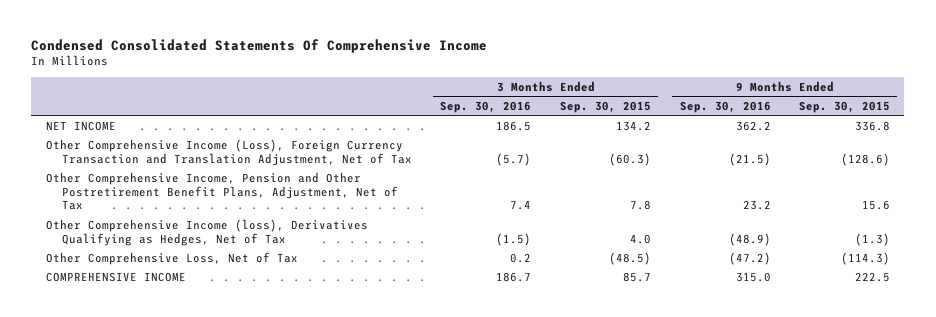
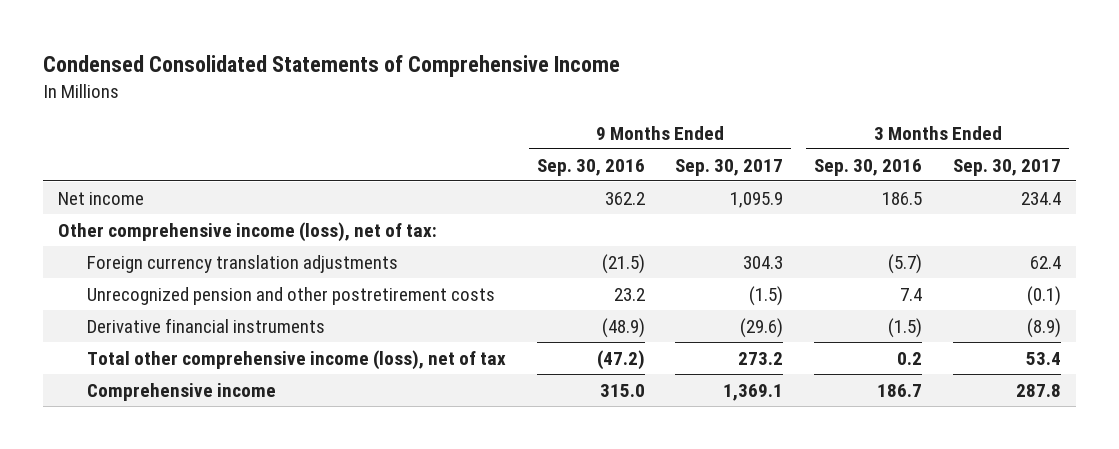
- Condensed Consolidated Statements Of Comprehensive Income
+ Condensed Consolidated Statements of Comprehensive Income
- | 3 Months Ended Sep. 30, 2016 | 3 Months Ended Sep. 30, 2015 | 9 Months Ended Sep. 30, 2016 | 9 Months Ended Sep. 30, 2015
+ | 9 Months Ended Sep. 30, 2016 | 9 Months Ended Sep. 30, 2017 | 3 Months Ended Sep. 30, 2016 | 3 Months Ended Sep. 30, 2017
- NET INCOME | 186.5 | 134.2 | 362.2 | 336.8
- Other Comprehensive Income (Loss), Foreign Currency Transaction and Translation Adjustment, Net of Tax | (5.7) | (60.3) | (21.5) | (128.6)
- Other Comprehensive Income, Pension and Other Postretirement Benefit Plans, Adjustment, Net of Tax | 7.4 | 7.8 | 23.2 | 15.6
- Other Comprehensive Income (loss), Derivatives Qualifying as Hedges, Net of Tax | (1.5) | 4.0 | (48.9) | (1.3)
- Other Comprehensive Loss, Net of Tax | 0.2 | (48.5) | (47.2) | (114.3)
- COMPREHENSIVE INCOME | 186.7 | 85.7 | 315.0 | 222.5
+ Net income | 362.2 | 1,095.9 | 186.5 | 234.4
+ Other comprehensive income (loss), net of tax:
+ Foreign currency translation adjustments | (21.5) | 304.3 | (5.7) | 62.4
+ Unrecognized pension and other postretirement costs | 23.2 | (1.5) | 7.4 | (0.1)
+ Derivative financial instruments | (48.9) | (29.6) | (1.5) | (8.9)
+ Total other comprehensive income (loss), net of tax | (47.2) | 273.2 | 0.2 | 53.4
+ Comprehensive income | 315.0 | 1,369.1 | 186.7 | 287.8

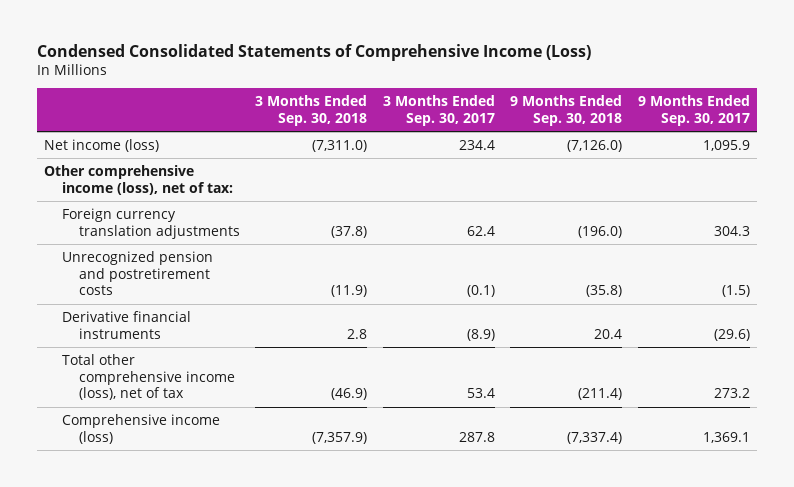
- Condensed Consolidated Statements of Comprehensive Income
+ Condensed Consolidated Statements of Comprehensive Income (Loss)
- | 9 Months Ended Sep. 30, 2016 | 9 Months Ended Sep. 30, 2017 | 3 Months Ended Sep. 30, 2016 | 3 Months Ended Sep. 30, 2017
+ | 3 Months Ended Sep. 30, 2018 | 3 Months Ended Sep. 30, 2017 | 9 Months Ended Sep. 30, 2018 | 9 Months Ended Sep. 30, 2017
- Net income | 362.2 | 1,095.9 | 186.5 | 234.4
+ Net income (loss) | (7,311.0) | 234.4 | (7,126.0) | 1,095.9
- Unrecognized pension and other postretirement costs | 23.2 | (1.5) | 7.4 | (0.1)
+ Unrecognized pension and postretirement costs | (11.9) | (0.1) | (35.8) | (1.5)
- Comprehensive income | 315.0 | 1,369.1 | 186.7 | 287.8
+ Comprehensive income (loss) | (7,357.9) | 287.8 | (7,337.4) | 1,369.1

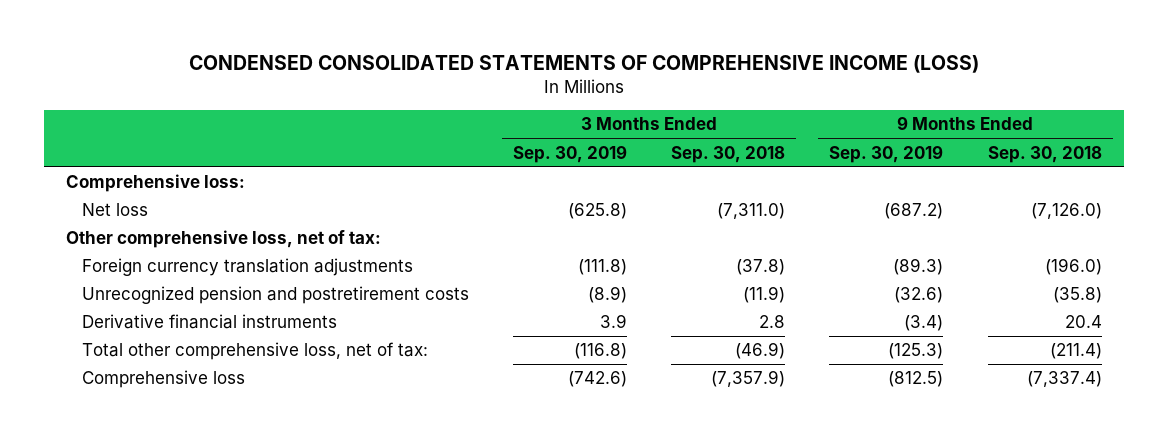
- Condensed Consolidated Statements of Comprehensive Income (Loss)
+ CONDENSED CONSOLIDATED STATEMENTS OF COMPREHENSIVE INCOME (LOSS)
- | 3 Months Ended Sep. 30, 2018 | 3 Months Ended Sep. 30, 2017 | 9 Months Ended Sep. 30, 2018 | 9 Months Ended Sep. 30, 2017
+ | 3 Months Ended Sep. 30, 2019 | 3 Months Ended Sep. 30, 2018 | 9 Months Ended Sep. 30, 2019 | 9 Months Ended Sep. 30, 2018
- Net income (loss) | (7,311.0) | 234.4 | (7,126.0) | 1,095.9
- Other comprehensive income (loss), net of tax:
+ Comprehensive loss:
+ Net loss | (625.8) | (7,311.0) | (687.2) | (7,126.0)
+ Other comprehensive loss, net of tax:
- Total other comprehensive income (loss), net of tax | (46.9) | 53.4 | (211.4) | 273.2
- Comprehensive income (loss) | (7,357.9) | 287.8 | (7,337.4) | 1,369.1
+ Total other comprehensive loss, net of tax: | (116.8) | (46.9) | (125.3) | (211.4)
+ Comprehensive loss | (742.6) | (7,357.9) | (812.5) | (7,337.4)

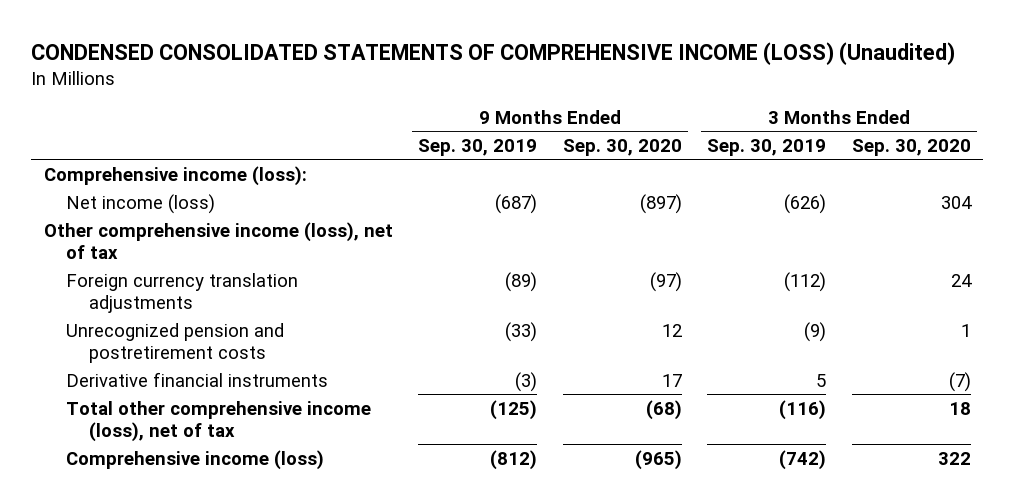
- CONDENSED CONSOLIDATED STATEMENTS OF COMPREHENSIVE INCOME (LOSS)
+ CONDENSED CONSOLIDATED STATEMENTS OF COMPREHENSIVE INCOME (LOSS) (Unaudited)
- | 3 Months Ended Sep. 30, 2019 | 3 Months Ended Sep. 30, 2018 | 9 Months Ended Sep. 30, 2019 | 9 Months Ended Sep. 30, 2018
+ | 9 Months Ended Sep. 30, 2019 | 9 Months Ended Sep. 30, 2020 | 3 Months Ended Sep. 30, 2019 | 3 Months Ended Sep. 30, 2020
- Comprehensive loss:
- Net loss | (625.8) | (7,311.0) | (687.2) | (7,126.0)
- Other comprehensive loss, net of tax:
- Foreign currency translation adjustments | (111.8) | (37.8) | (89.3) | (196.0)
- Unrecognized pension and postretirement costs | (8.9) | (11.9) | (32.6) | (35.8)
- Derivative financial instruments | 3.9 | 2.8 | (3.4) | 20.4
- Total other comprehensive loss, net of tax: | (116.8) | (46.9) | (125.3) | (211.4)
- Comprehensive loss | (742.6) | (7,357.9) | (812.5) | (7,337.4)
+ Comprehensive income (loss):
+ Net income (loss) | (687) | (897) | (626) | 304
+ Other comprehensive income (loss), net of tax
+ Foreign currency translation adjustments | (89) | (97) | (112) | 24
+ Unrecognized pension and postretirement costs | (33) | 12 | (9) | 1
+ Derivative financial instruments | (3) | 17 | 5 | (7)
+ Total other comprehensive income (loss), net of tax | (125) | (68) | (116) | 18
+ Comprehensive income (loss) | (812) | (965) | (742) | 322

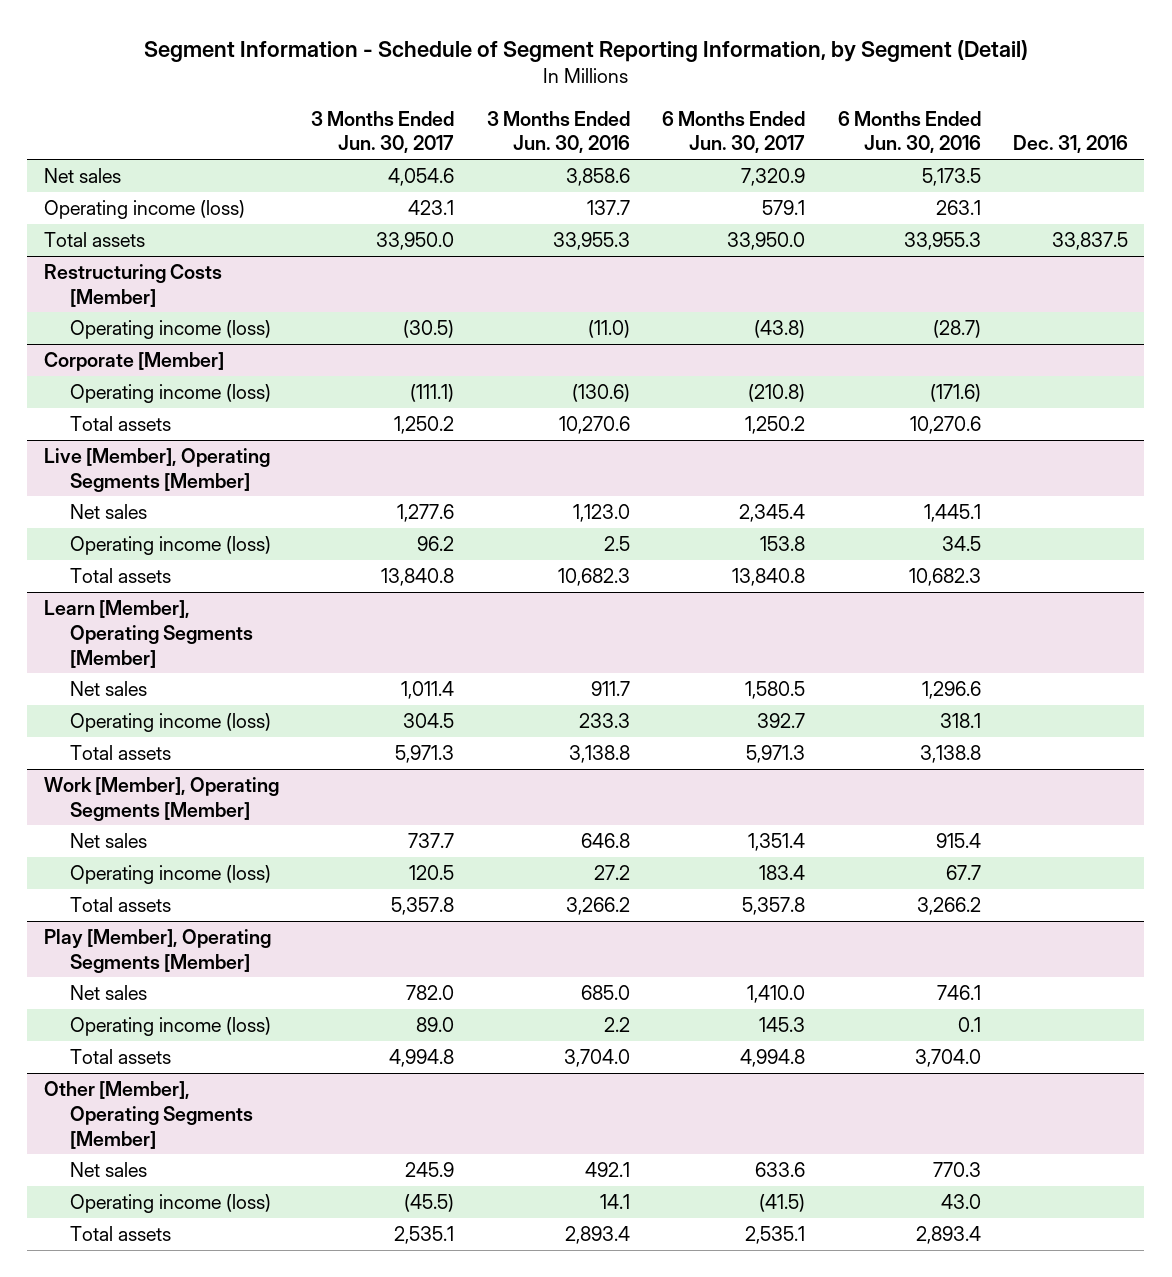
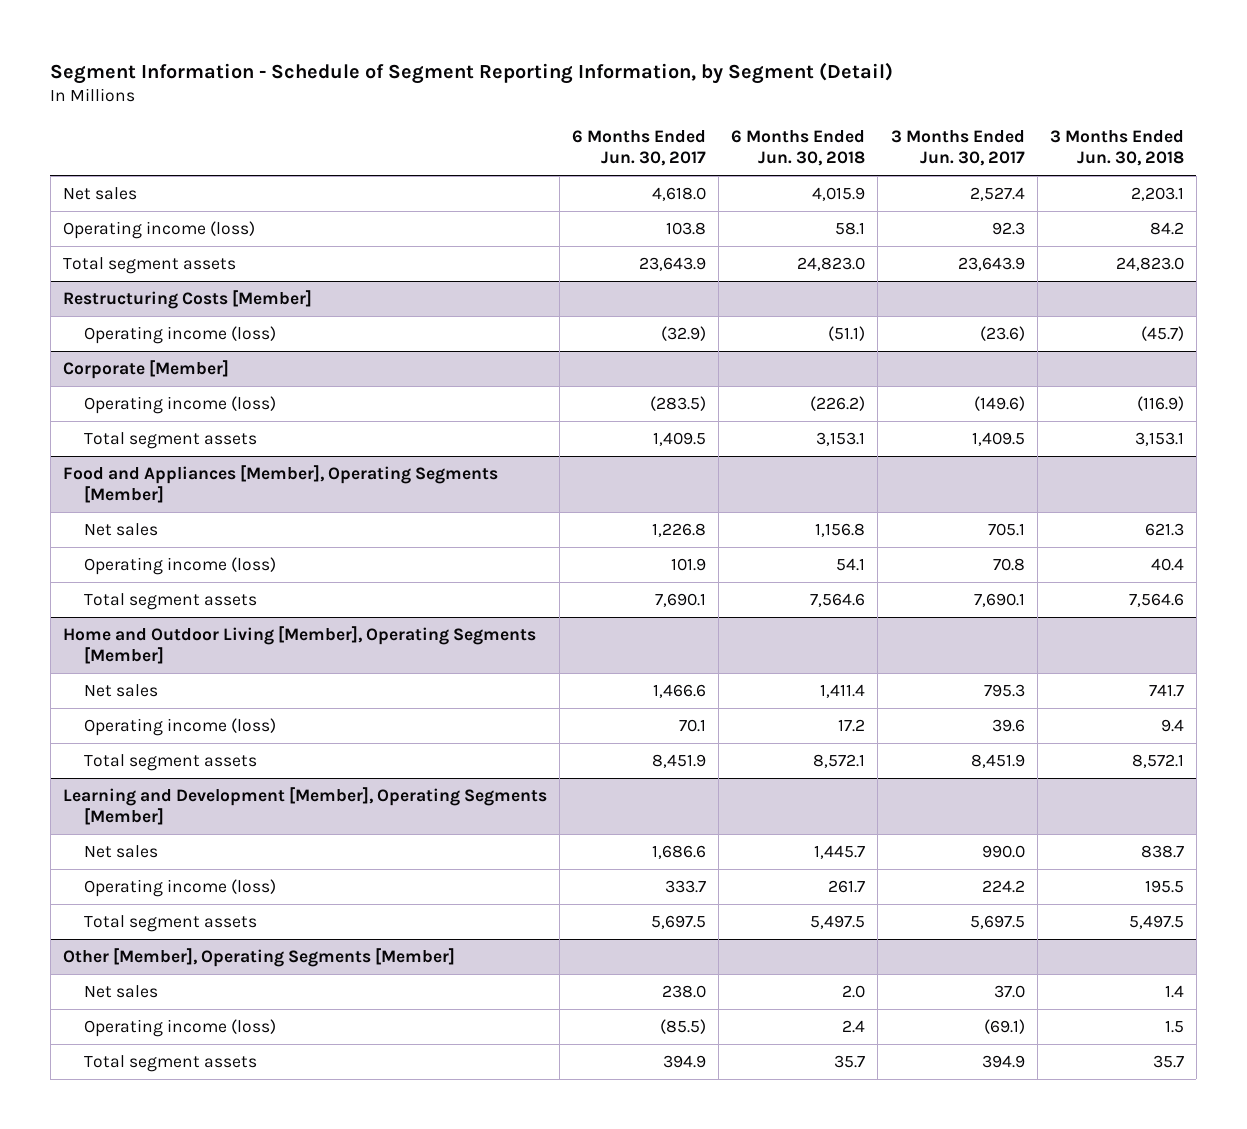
- | 3 Months Ended Jun. 30, 2017 | 3 Months Ended Jun. 30, 2016 | 6 Months Ended Jun. 30, 2017 | 6 Months Ended Jun. 30, 2016 | Dec. 31, 2016
+ | 6 Months Ended Jun. 30, 2017 | 6 Months Ended Jun. 30, 2018 | 3 Months Ended Jun. 30, 2017 | 3 Months Ended Jun. 30, 2018
- Net sales | 4,054.6 | 3,858.6 | 7,320.9 | 5,173.5 |
- Operating income (loss) | 423.1 | 137.7 | 579.1 | 263.1 |
- Total assets | 33,950.0 | 33,955.3 | 33,950.0 | 33,955.3 | 33,837.5
+ Net sales | 4,618.0 | 4,015.9 | 2,527.4 | 2,203.1
+ Operating income (loss) | 103.8 | 58.1 | 92.3 | 84.2
+ Total segment assets | 23,643.9 | 24,823.0 | 23,643.9 | 24,823.0
@ Restructuring Costs [Member]
- Operating income (loss) | (30.5) | (11.0) | (43.8) | (28.7) |
+ Operating income (loss) | (32.9) | (51.1) | (23.6) | (45.7)
@ Corporate [Member]
- Operating income (loss) | (111.1) | (130.6) | (210.8) | (171.6) |
- Total assets | 1,250.2 | 10,270.6 | 1,250.2 | 10,270.6 |
- Live [Member], Operating Segments [Member]
- Net sales | 1,277.6 | 1,123.0 | 2,345.4 | 1,445.1 |
- Operating income (loss) | 96.2 | 2.5 | 153.8 | 34.5 |
- Total assets | 13,840.8 | 10,682.3 | 13,840.8 | 10,682.3 |
- Learn [Member], Operating Segments [Member]
- Net sales | 1,011.4 | 911.7 | 1,580.5 | 1,296.6 |
- Operating income (loss) | 304.5 | 233.3 | 392.7 | 318.1 |
- Total assets | 5,971.3 | 3,138.8 | 5,971.3 | 3,138.8 |
- Work [Member], Operating Segments [Member]
- Net sales | 737.7 | 646.8 | 1,351.4 | 915.4 |
- Operating income (loss) | 120.5 | 27.2 | 183.4 | 67.7 |
- Total assets | 5,357.8 | 3,266.2 | 5,357.8 | 3,266.2 |
- Play [Member], Operating Segments [Member]
- Net sales | 782.0 | 685.0 | 1,410.0 | 746.1 |
- Operating income (loss) | 89.0 | 2.2 | 145.3 | 0.1 |
- Total assets | 4,994.8 | 3,704.0 | 4,994.8 | 3,704.0 |
@ Corporate [Member]
+ Operating income (loss) | (283.5) | (226.2) | (149.6) | (116.9)
+ Total segment assets | 1,409.5 | 3,153.1 | 1,409.5 | 3,153.1
+ Food and Appliances [Member], Operating Segments [Member]
+ Net sales | 1,226.8 | 1,156.8 | 705.1 | 621.3
+ Operating income (loss) | 101.9 | 54.1 | 70.8 | 40.4
+ Total segment assets | 7,690.1 | 7,564.6 | 7,690.1 | 7,564.6
+ Home and Outdoor Living [Member], Operating Segments [Member]
+ Net sales | 1,466.6 | 1,411.4 | 795.3 | 741.7
+ Operating income (loss) | 70.1 | 17.2 | 39.6 | 9.4
+ Total segment assets | 8,451.9 | 8,572.1 | 8,451.9 | 8,572.1
+ Learning and Development [Member], Operating Segments [Member]
+ Net sales | 1,686.6 | 1,445.7 | 990.0 | 838.7
+ Operating income (loss) | 333.7 | 261.7 | 224.2 | 195.5
+ Total segment assets | 5,697.5 | 5,497.5 | 5,697.5 | 5,497.5
@ Other [Member], Operating Segments [Member]
- Net sales | 245.9 | 492.1 | 633.6 | 770.3 |
- Operating income (loss) | (45.5) | 14.1 | (41.5) | 43.0 |
- Total assets | 2,535.1 | 2,893.4 | 2,535.1 | 2,893.4 |
+ Net sales | 238.0 | 2.0 | 37.0 | 1.4
+ Operating income (loss) | (85.5) | 2.4 | (69.1) | 1.5
+ Total segment assets | 394.9 | 35.7 | 394.9 | 35.7

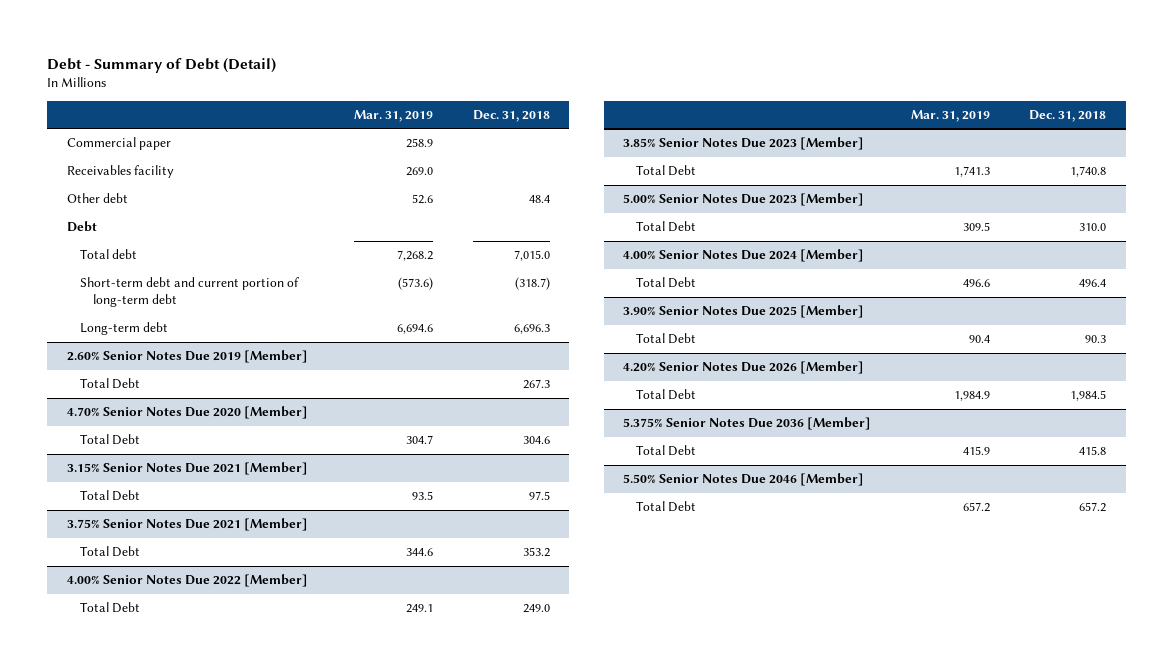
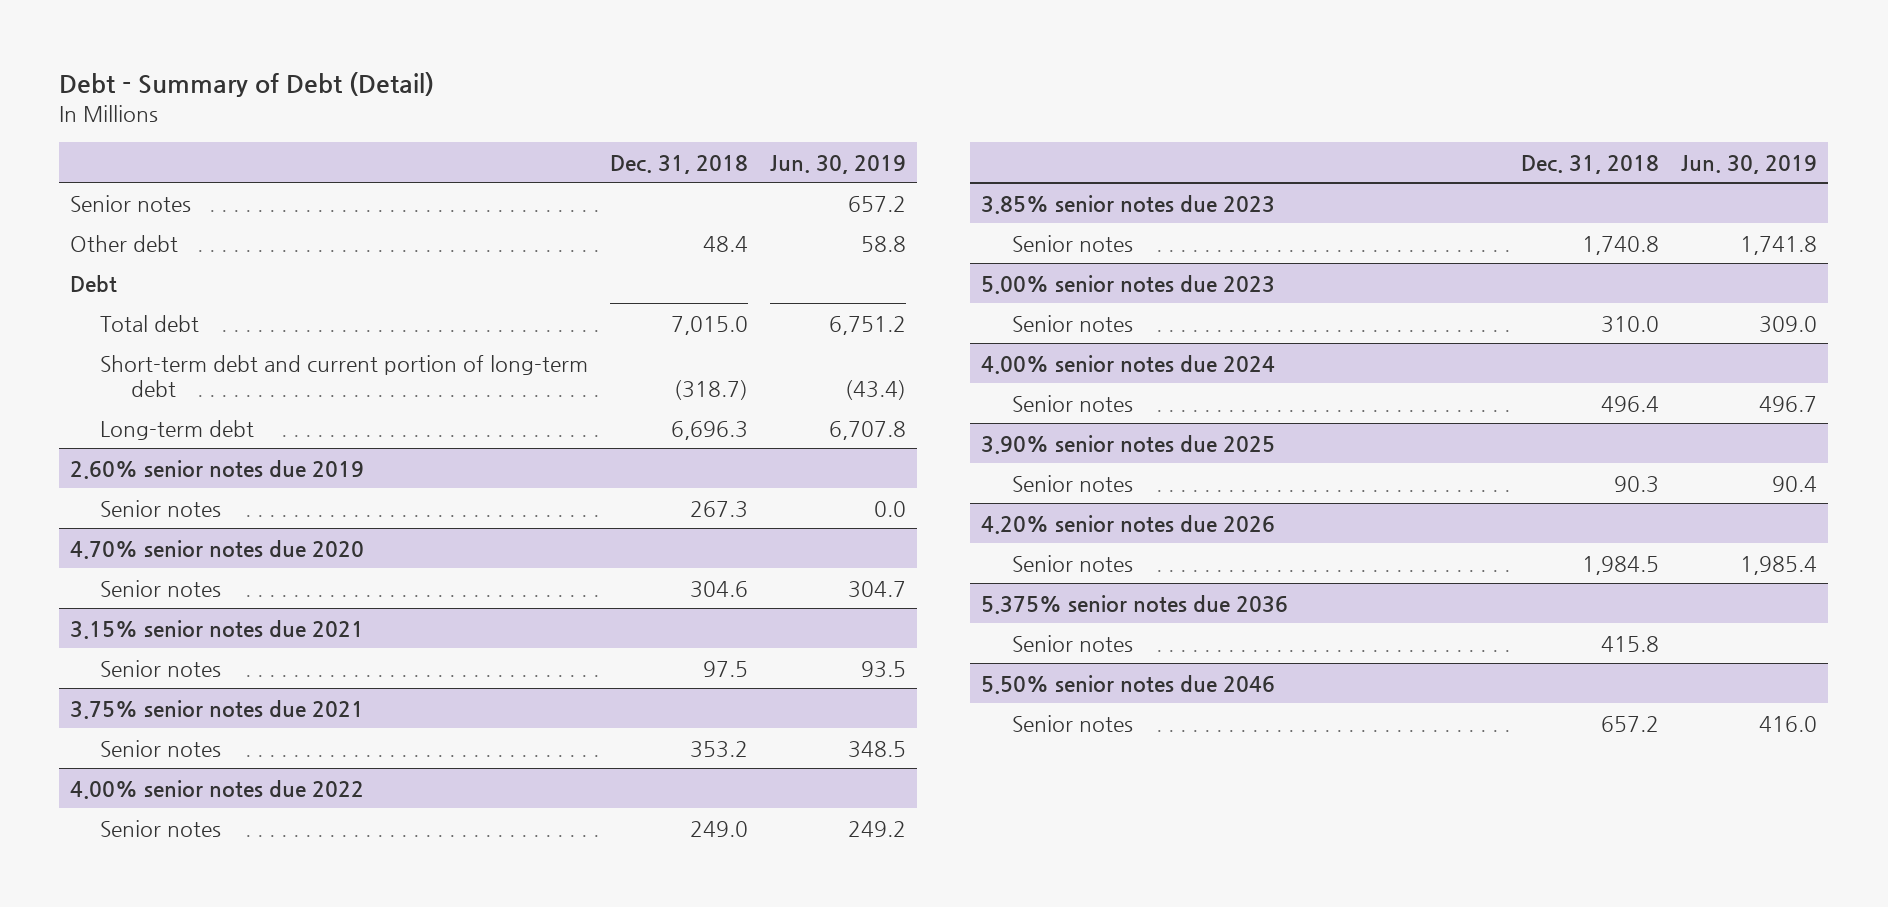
- | Mar. 31, 2019 | Dec. 31, 2018
+ | Dec. 31, 2018 | Jun. 30, 2019
- Commercial paper | 258.9 |
- Receivables facility | 269.0 |
+ Senior notes | | 657.2
- 2.60% Senior Notes Due 2019 [Member]
- Total Debt | | 267.3
- 4.70% Senior Notes Due 2020 [Member]
- Total Debt | 304.7 | 304.6
- 3.15% Senior Notes Due 2021 [Member]
- Total Debt | 93.5 | 97.5
- 3.75% Senior Notes Due 2021 [Member]
- Total Debt | 344.6 | 353.2
- 4.00% Senior Notes Due 2022 [Member]
- Total Debt | 249.1 | 249.0
- 3.85% Senior Notes Due 2023 [Member]
- Total Debt | 1,741.3 | 1,740.8
- 5.00% Senior Notes Due 2023 [Member]
- Total Debt | 309.5 | 310.0
- 4.00% Senior Notes Due 2024 [Member]
- Total Debt | 496.6 | 496.4
- 3.90% Senior Notes Due 2025 [Member]
- Total Debt | 90.4 | 90.3
- 4.20% Senior Notes Due 2026 [Member]
- Total Debt | 1,984.9 | 1,984.5
- 5.375% Senior Notes Due 2036 [Member]
- Total Debt | 415.9 | 415.8
- 5.50% Senior Notes Due 2046 [Member]
- Total Debt | 657.2 | 657.2
+ 2.60% senior notes due 2019
+ Senior notes | 267.3 | 0.0
+ 4.70% senior notes due 2020
+ Senior notes | 304.6 | 304.7
+ 3.15% senior notes due 2021
+ Senior notes | 97.5 | 93.5
+ 3.75% senior notes due 2021
+ Senior notes | 353.2 | 348.5
+ 4.00% senior notes due 2022
+ Senior notes | 249.0 | 249.2
+ 3.85% senior notes due 2023
+ Senior notes | 1,740.8 | 1,741.8
+ 5.00% senior notes due 2023
+ Senior notes | 310.0 | 309.0
+ 4.00% senior notes due 2024
+ Senior notes | 496.4 | 496.7
+ 3.90% senior notes due 2025
+ Senior notes | 90.3 | 90.4
+ 4.20% senior notes due 2026
+ Senior notes | 1,984.5 | 1,985.4
+ 5.375% senior notes due 2036
+ Senior notes | 415.8 |
+ 5.50% senior notes due 2046
+ Senior notes | 657.2 | 416.0

